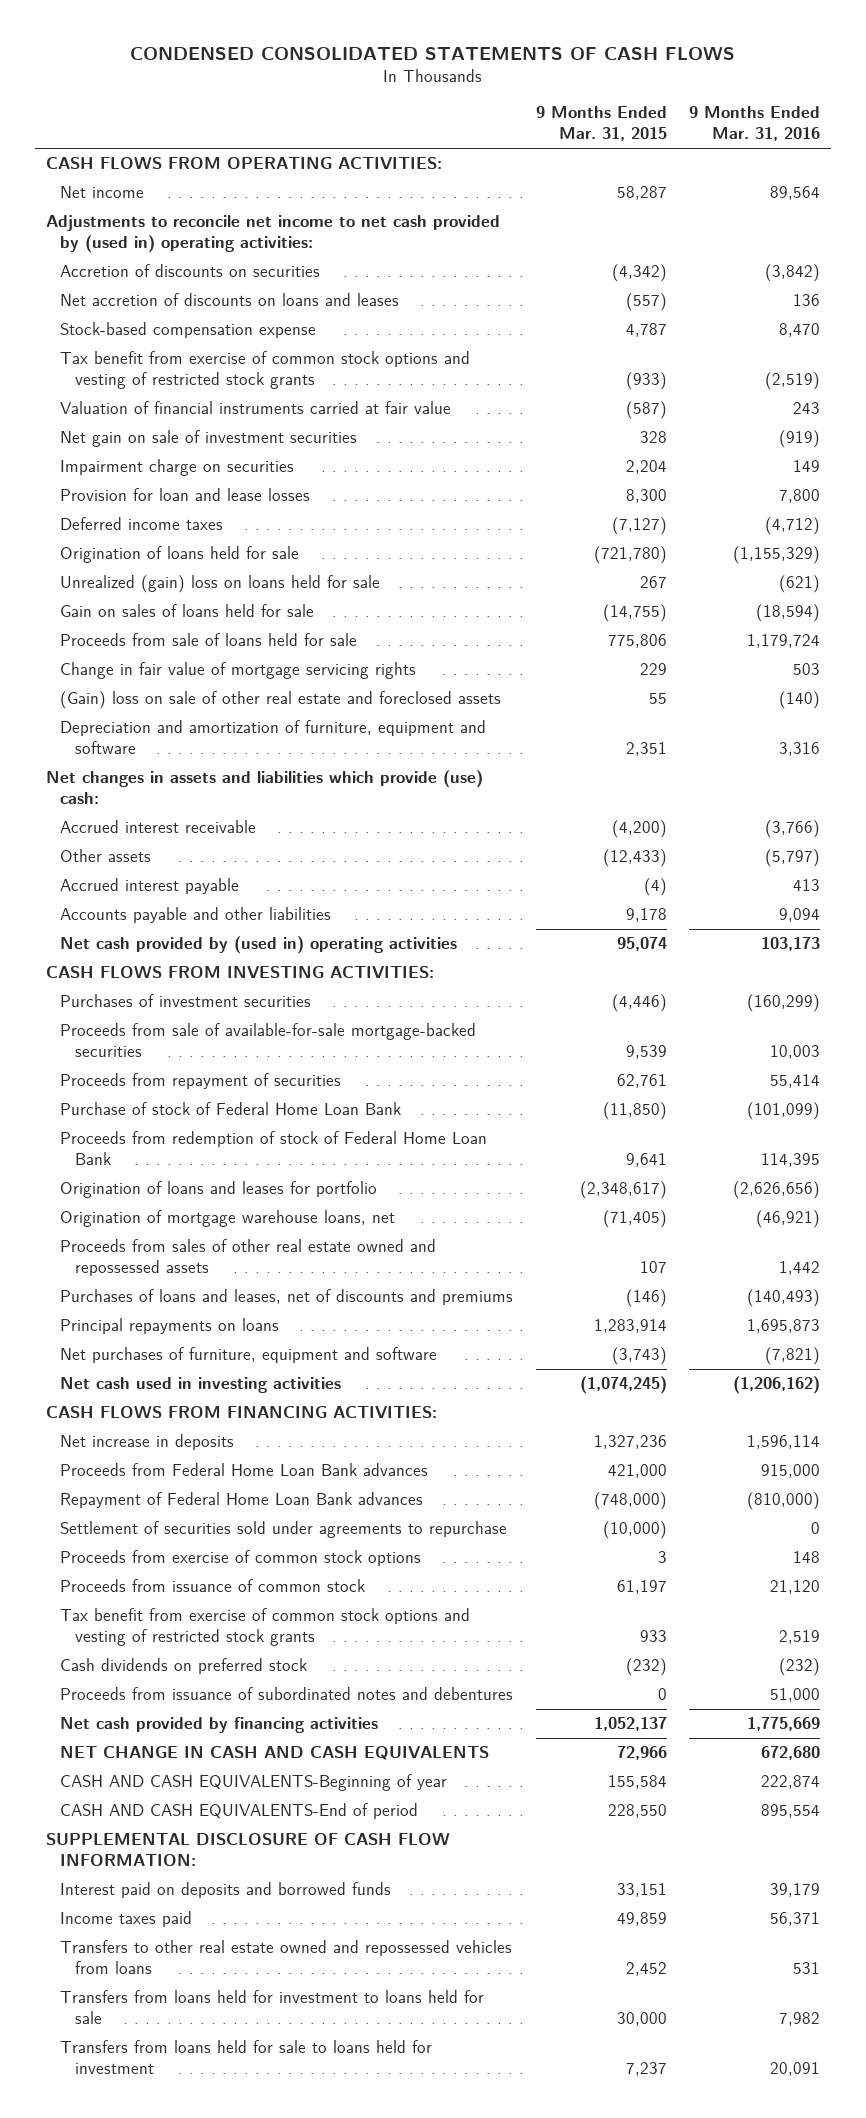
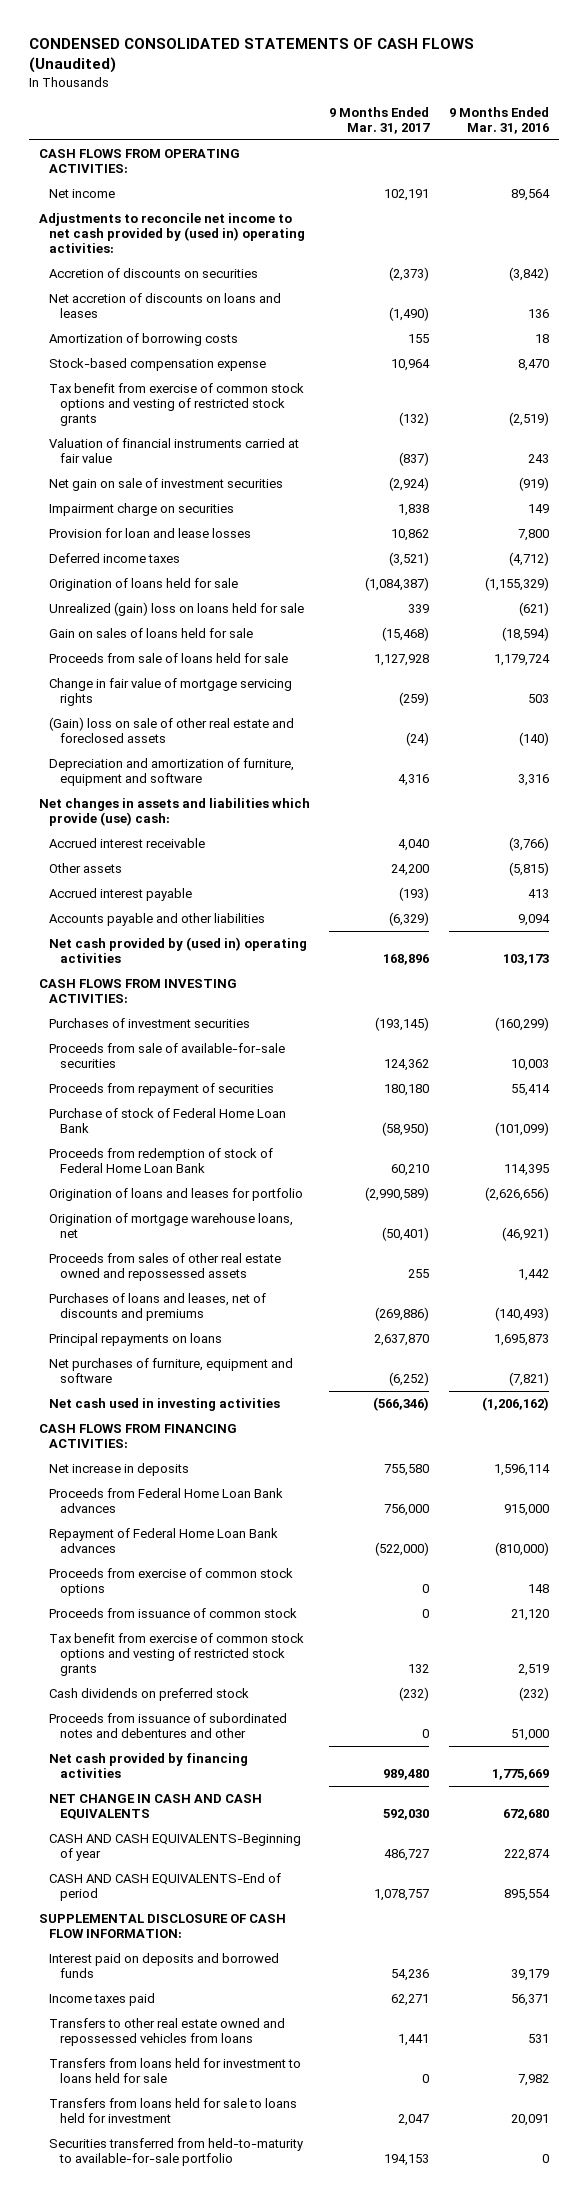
- CONDENSED CONSOLIDATED STATEMENTS OF CASH FLOWS
+ CONDENSED CONSOLIDATED STATEMENTS OF CASH FLOWS (Unaudited)
- | 9 Months Ended Mar. 31, 2015 | 9 Months Ended Mar. 31, 2016
+ | 9 Months Ended Mar. 31, 2017 | 9 Months Ended Mar. 31, 2016
+ Amortization of borrowing costs | 155 | 18
- Other assets | (12,433) | (5,797)
+ Other assets | 24,200 | (5,815)
- Proceeds from sale of available-for-sale mortgage-backed securities | 9,539 | 10,003
+ Proceeds from sale of available-for-sale securities | 124,362 | 10,003
- Settlement of securities sold under agreements to repurchase | (10,000) | 0
- Proceeds from issuance of subordinated notes and debentures | 0 | 51,000
+ Proceeds from issuance of subordinated notes and debentures and other | 0 | 51,000
+ Securities transferred from held-to-maturity to available-for-sale portfolio | 194,153 | 0

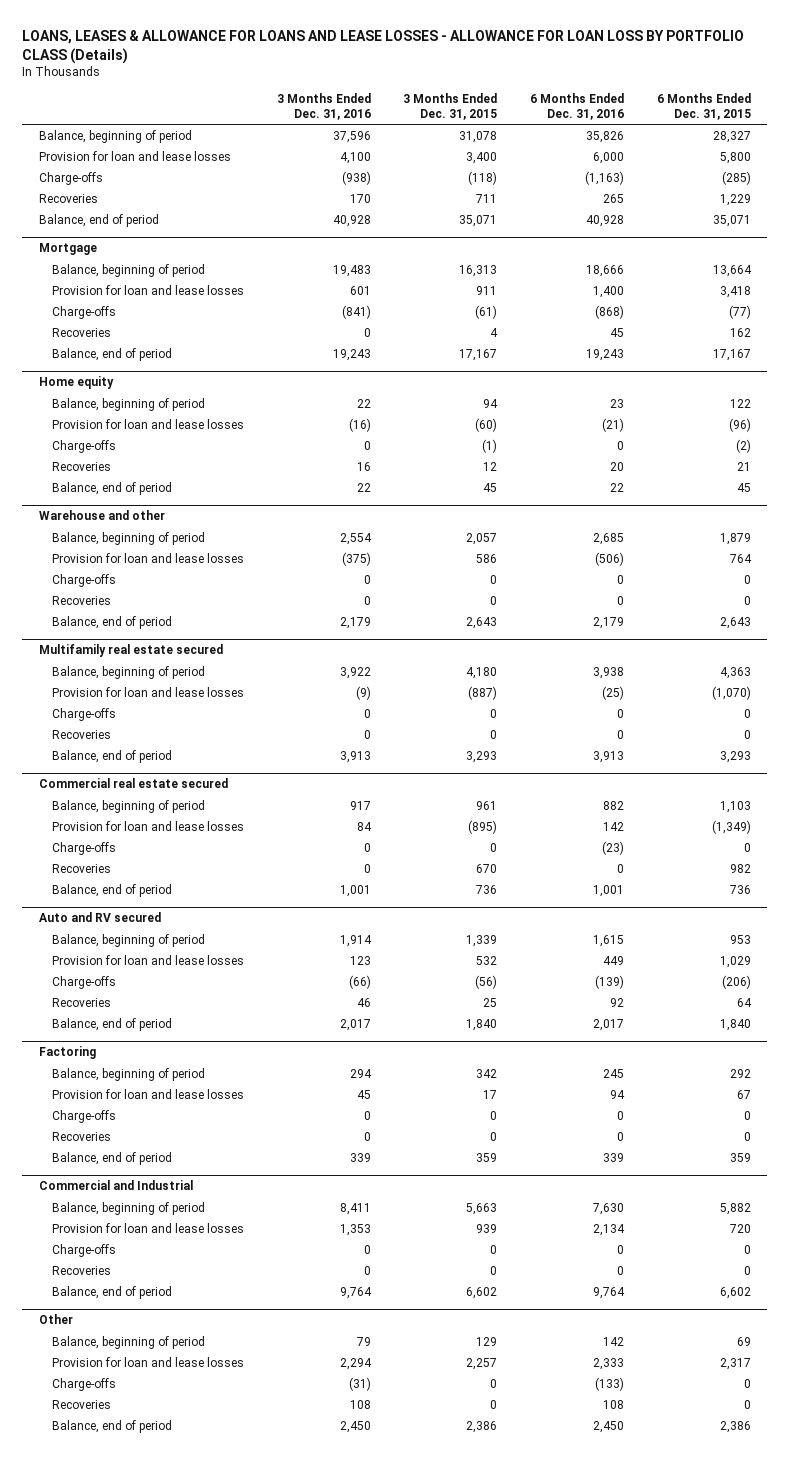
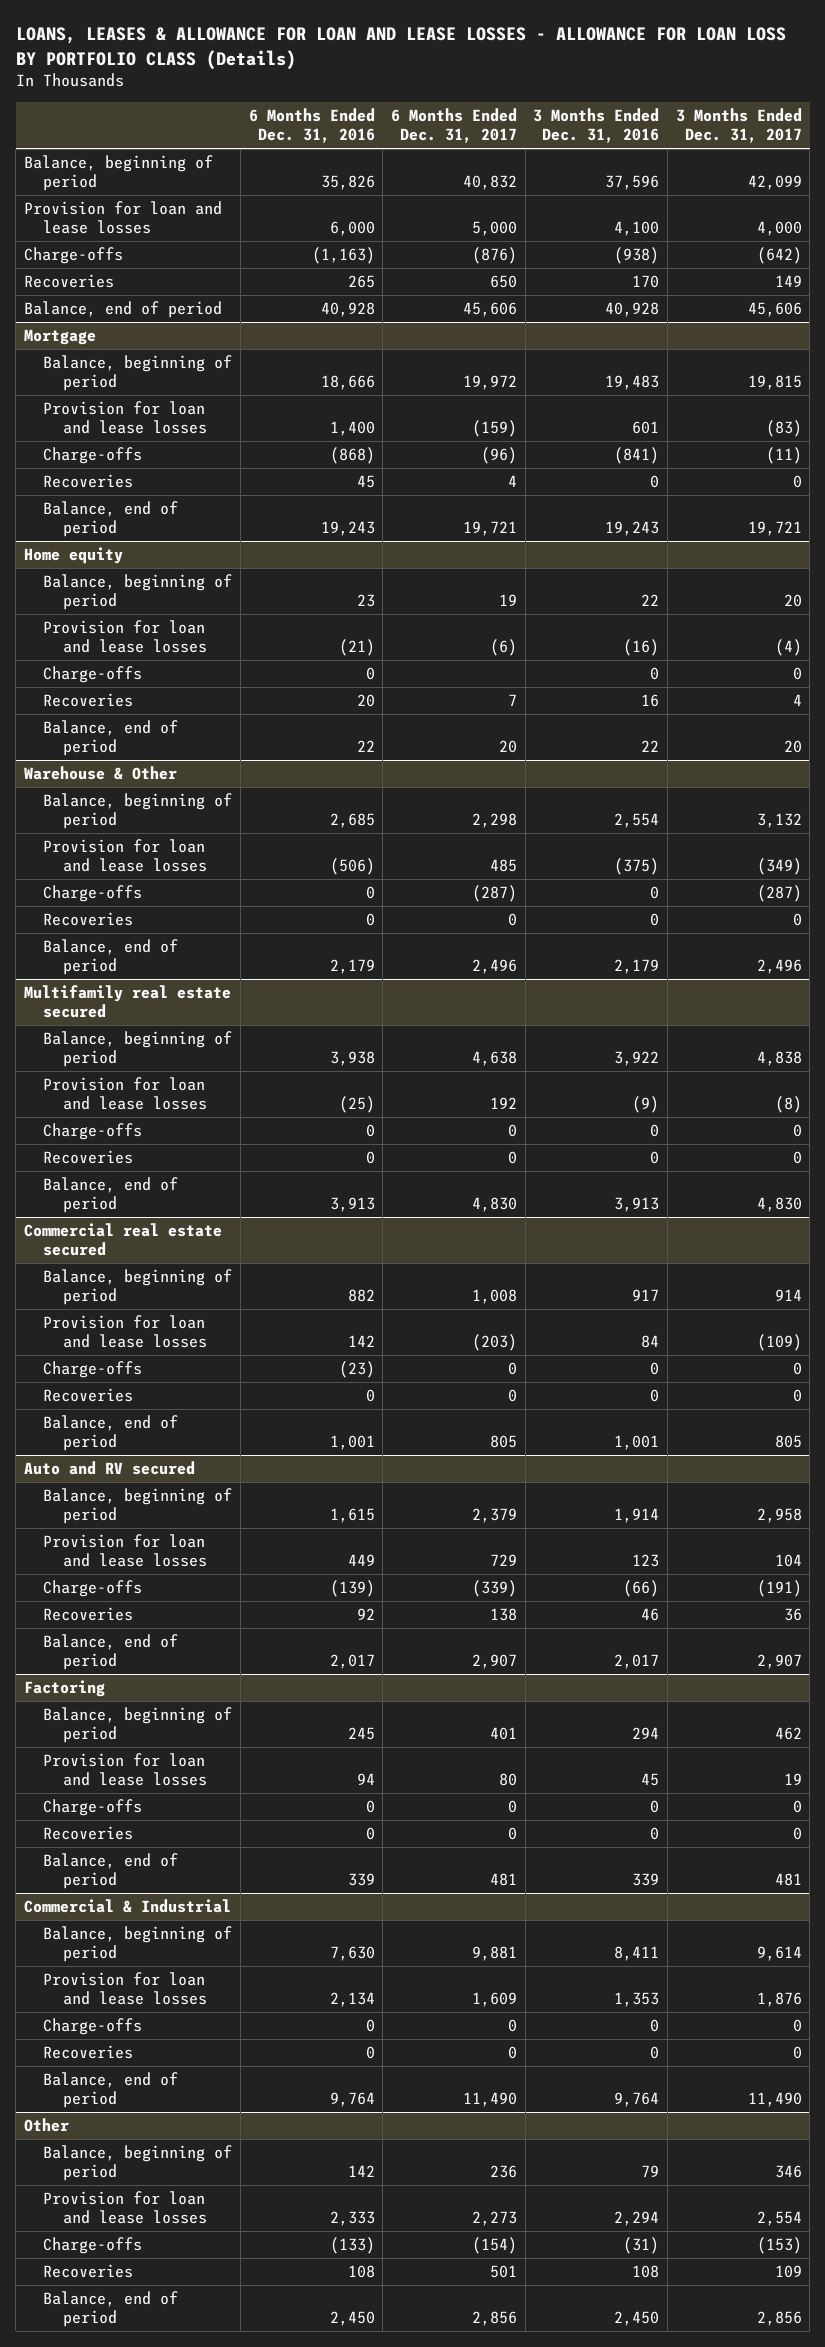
- LOANS, LEASES & ALLOWANCE FOR LOANS AND LEASE LOSSES - ALLOWANCE FOR LOAN LOSS BY PORTFOLIO CLASS (Details)
+ LOANS, LEASES & ALLOWANCE FOR LOAN AND LEASE LOSSES - ALLOWANCE FOR LOAN LOSS BY PORTFOLIO CLASS (Details)
- | 3 Months Ended Dec. 31, 2016 | 3 Months Ended Dec. 31, 2015 | 6 Months Ended Dec. 31, 2016 | 6 Months Ended Dec. 31, 2015
+ | 6 Months Ended Dec. 31, 2016 | 6 Months Ended Dec. 31, 2017 | 3 Months Ended Dec. 31, 2016 | 3 Months Ended Dec. 31, 2017
- Warehouse and other
+ Warehouse & Other
- Commercial and Industrial
+ Commercial & Industrial

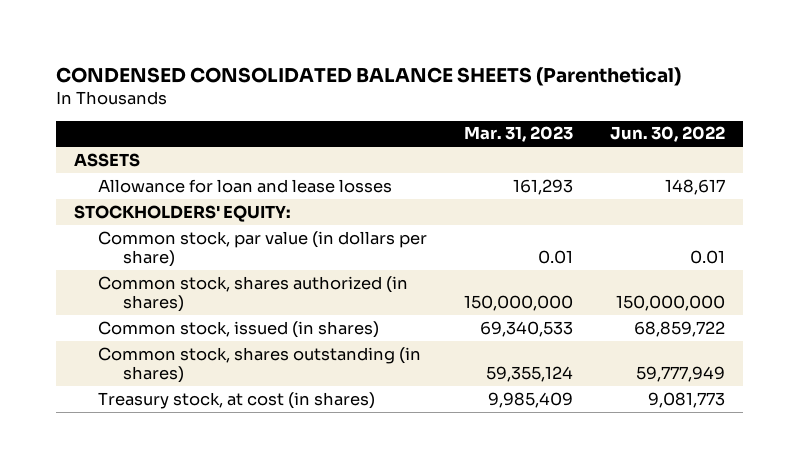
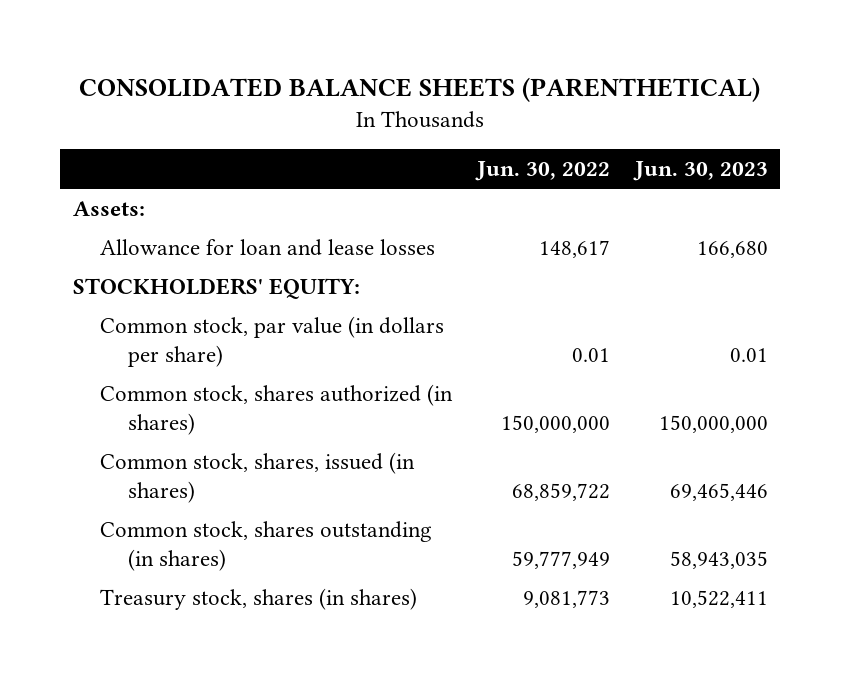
- CONDENSED CONSOLIDATED BALANCE SHEETS (Parenthetical)
+ CONSOLIDATED BALANCE SHEETS (PARENTHETICAL)
- | Mar. 31, 2023 | Jun. 30, 2022
+ | Jun. 30, 2022 | Jun. 30, 2023
- ASSETS
+ Assets:
- Common stock, issued (in shares) | 69,340,533 | 68,859,722
+ Common stock, shares, issued (in shares) | 68,859,722 | 69,465,446
- Treasury stock, at cost (in shares) | 9,985,409 | 9,081,773
+ Treasury stock, shares (in shares) | 9,081,773 | 10,522,411

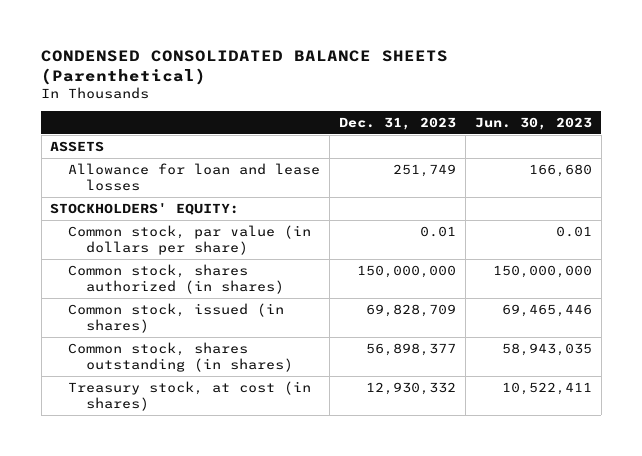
- CONSOLIDATED BALANCE SHEETS (PARENTHETICAL)
+ CONDENSED CONSOLIDATED BALANCE SHEETS (Parenthetical)
- | Jun. 30, 2022 | Jun. 30, 2023
+ | Dec. 31, 2023 | Jun. 30, 2023
- Assets:
+ ASSETS
- Common stock, shares, issued (in shares) | 68,859,722 | 69,465,446
+ Common stock, issued (in shares) | 69,828,709 | 69,465,446
- Treasury stock, shares (in shares) | 9,081,773 | 10,522,411
+ Treasury stock, at cost (in shares) | 12,930,332 | 10,522,411

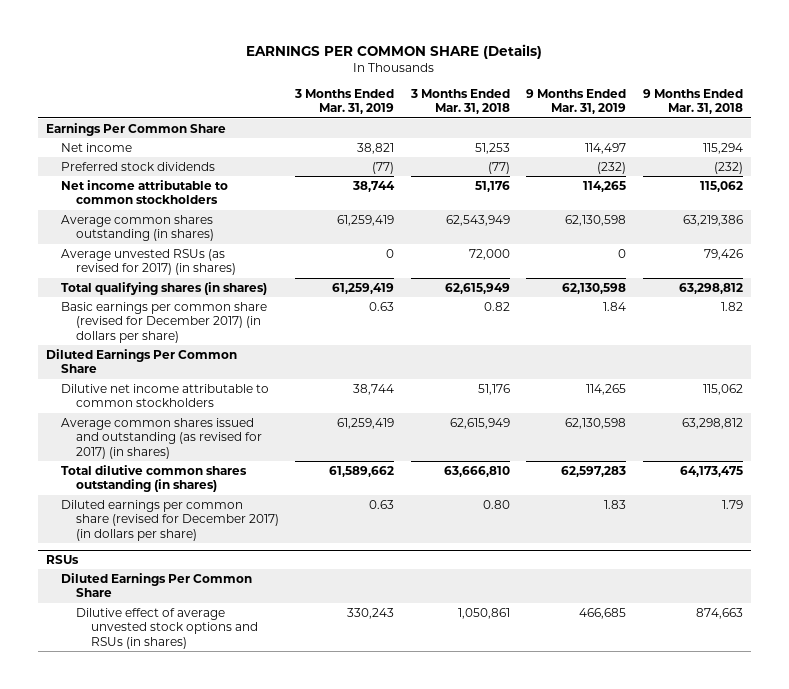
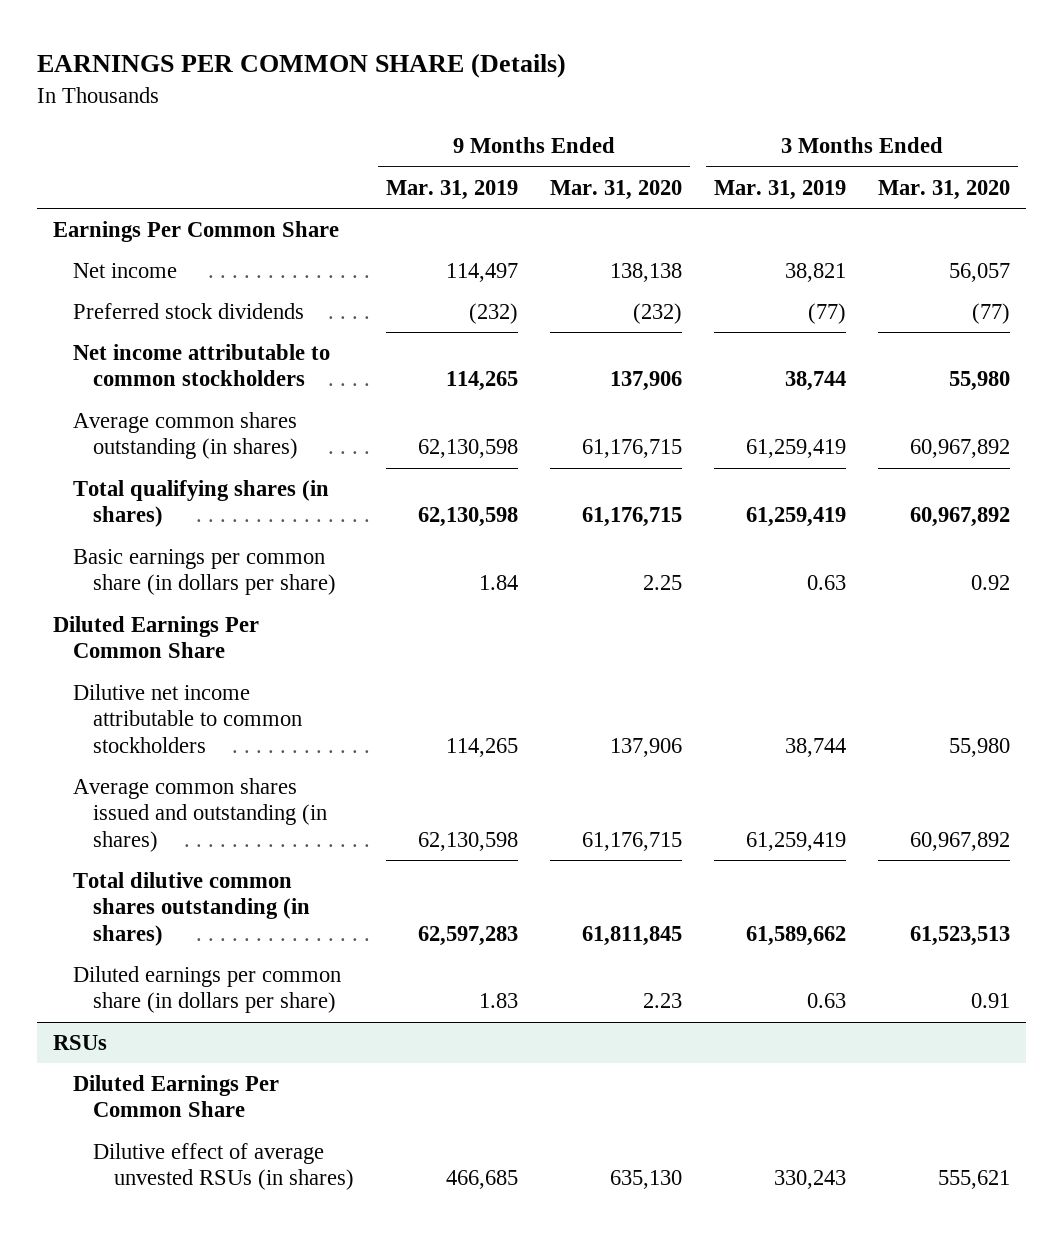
- | 3 Months Ended Mar. 31, 2019 | 3 Months Ended Mar. 31, 2018 | 9 Months Ended Mar. 31, 2019 | 9 Months Ended Mar. 31, 2018
+ | 9 Months Ended Mar. 31, 2019 | 9 Months Ended Mar. 31, 2020 | 3 Months Ended Mar. 31, 2019 | 3 Months Ended Mar. 31, 2020
- Average unvested RSUs (as revised for 2017) (in shares) | 0 | 72,000 | 0 | 79,426
- Basic earnings per common share (revised for December 2017) (in dollars per share) | 0.63 | 0.82 | 1.84 | 1.82
+ Basic earnings per common share (in dollars per share) | 1.84 | 2.25 | 0.63 | 0.92
- Average common shares issued and outstanding (as revised for 2017) (in shares) | 61,259,419 | 62,615,949 | 62,130,598 | 63,298,812
+ Average common shares issued and outstanding (in shares) | 62,130,598 | 61,176,715 | 61,259,419 | 60,967,892
- Diluted earnings per common share (revised for December 2017) (in dollars per share) | 0.63 | 0.80 | 1.83 | 1.79
+ Diluted earnings per common share (in dollars per share) | 1.83 | 2.23 | 0.63 | 0.91
@ RSUs
- Dilutive effect of average unvested stock options and RSUs (in shares) | 330,243 | 1,050,861 | 466,685 | 874,663
+ Dilutive effect of average unvested RSUs (in shares) | 466,685 | 635,130 | 330,243 | 555,621

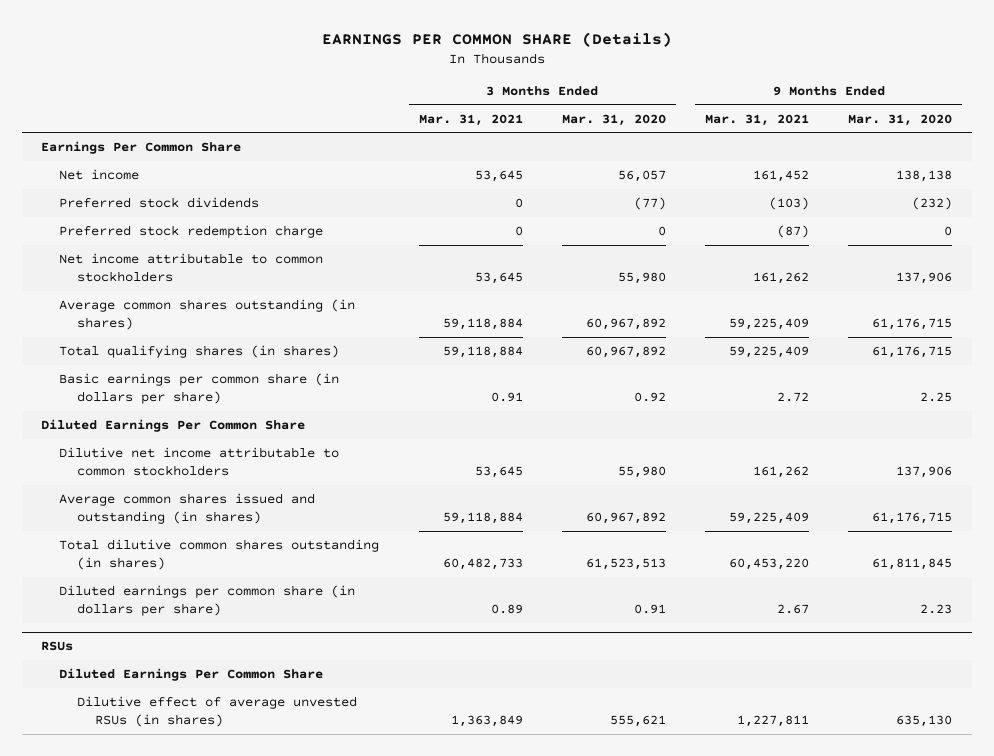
- | 9 Months Ended Mar. 31, 2019 | 9 Months Ended Mar. 31, 2020 | 3 Months Ended Mar. 31, 2019 | 3 Months Ended Mar. 31, 2020
+ | 3 Months Ended Mar. 31, 2021 | 3 Months Ended Mar. 31, 2020 | 9 Months Ended Mar. 31, 2021 | 9 Months Ended Mar. 31, 2020
+ Preferred stock redemption charge | 0 | 0 | (87) | 0

